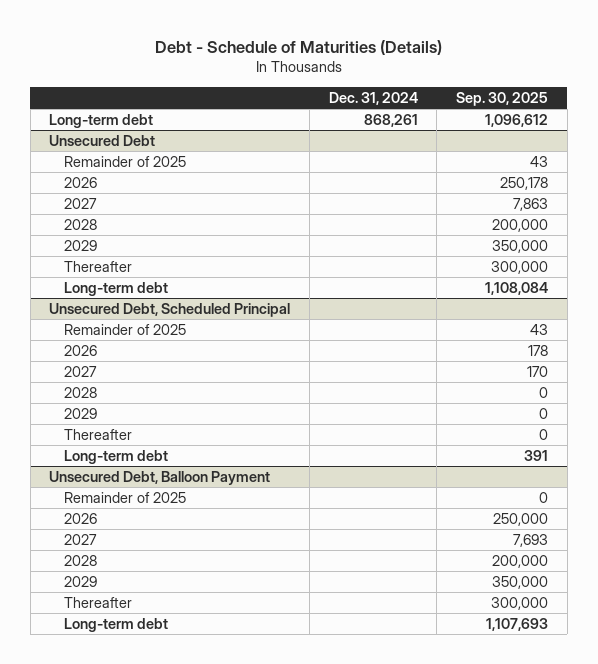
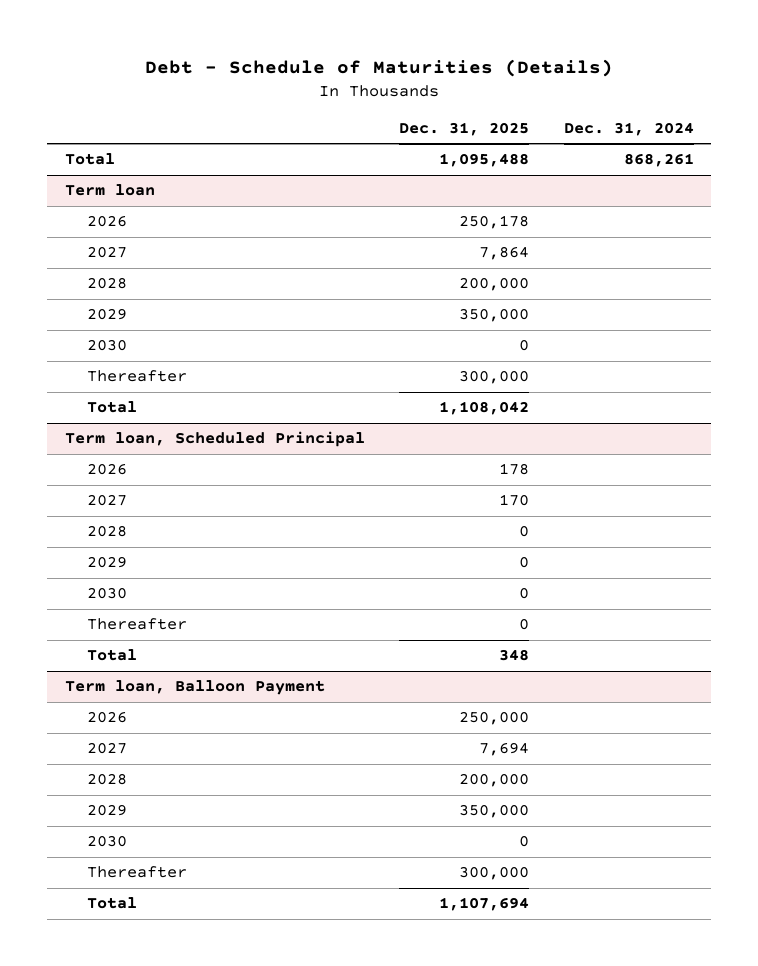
- | Dec. 31, 2024 | Sep. 30, 2025
+ | Dec. 31, 2025 | Dec. 31, 2024
- Long-term debt | 868,261 | 1,096,612
- Unsecured Debt
- Remainder of 2025 | | 43
+ Total | 1,095,488 | 868,261
+ Term loan
+ 2030 | 0 |
- Long-term debt | | 1,108,084
- Unsecured Debt, Scheduled Principal
- Remainder of 2025 | | 43
- 2026 | | 178
- 2027 | | 170
- 2028 | | 0
- 2029 | | 0
- Thereafter | | 0
- Long-term debt | | 391
- Unsecured Debt, Balloon Payment
- Remainder of 2025 | | 0
- 2026 | | 250,000
- 2027 | | 7,693
- 2028 | | 200,000
- 2029 | | 350,000
- Thereafter | | 300,000
- Long-term debt | | 1,107,693
+ Total | 1,108,042 |
+ Term loan, Scheduled Principal
+ 2026 | 178 |
+ 2027 | 170 |
+ 2028 | 0 |
+ 2029 | 0 |
+ 2030 | 0 |
+ Thereafter | 0 |
+ Total | 348 |
+ Term loan, Balloon Payment
+ 2026 | 250,000 |
+ 2027 | 7,694 |
+ 2028 | 200,000 |
+ 2029 | 350,000 |
+ 2030 | 0 |
+ Thereafter | 300,000 |
+ Total | 1,107,694 |

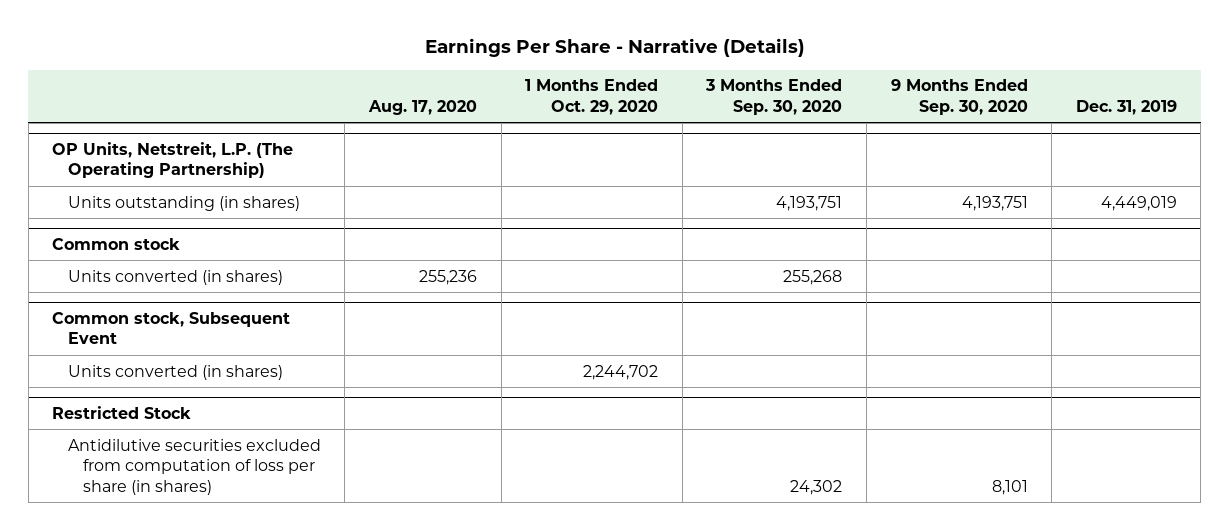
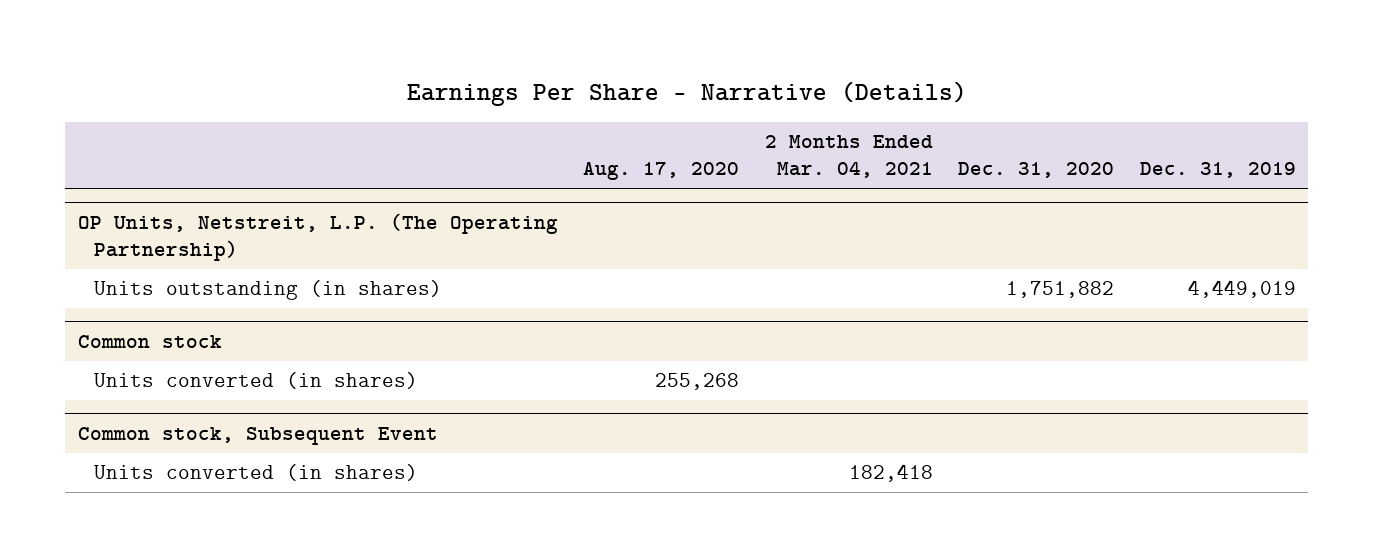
- | Aug. 17, 2020 | 1 Months Ended Oct. 29, 2020 | 3 Months Ended Sep. 30, 2020 | 9 Months Ended Sep. 30, 2020 | Dec. 31, 2019
+ | Aug. 17, 2020 | 2 Months Ended Mar. 04, 2021 | Dec. 31, 2020 | Dec. 31, 2019
@ Common stock
- Units converted (in shares) | 255,236 | | 255,268 | |
+ Units converted (in shares) | 255,268 | | |
- Restricted Stock
- Antidilutive securities excluded from computation of loss per share (in shares) | | | 24,302 | 8,101 |

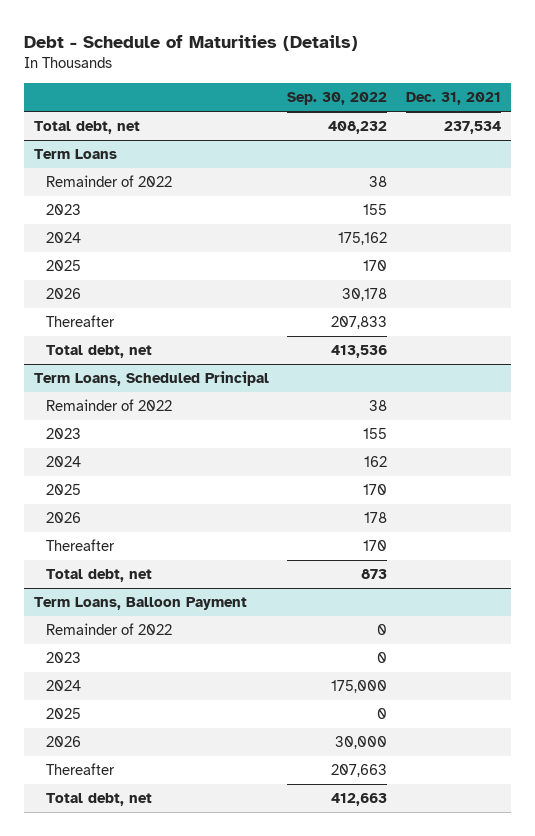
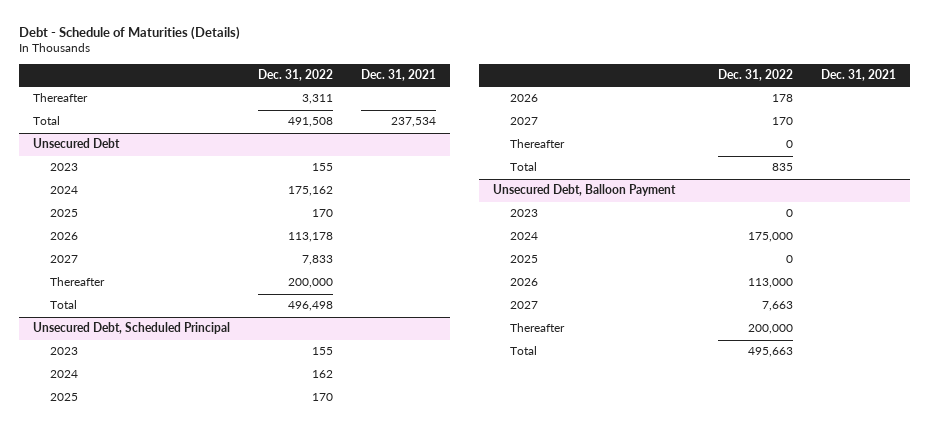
- | Sep. 30, 2022 | Dec. 31, 2021
+ | Dec. 31, 2022 | Dec. 31, 2021
- Total debt, net | 408,232 | 237,534
- Term Loans
- Remainder of 2022 | 38 |
+ Thereafter | 3,311 |
+ Total | 491,508 | 237,534
+ Unsecured Debt
+ 2027 | 7,833 |
- Total debt, net | 413,536 |
- Term Loans, Scheduled Principal
- Remainder of 2022 | 38 |
- 2023 | 155 |
- 2024 | 162 |
- 2025 | 170 |
- 2026 | 178 |
- Thereafter | 170 |
- Total debt, net | 873 |
- Term Loans, Balloon Payment
- Remainder of 2022 | 0 |
- 2023 | 0 |
- 2024 | 175,000 |
- 2025 | 0 |
- 2026 | 30,000 |
- Thereafter | 207,663 |
- Total debt, net | 412,663 |
+ Total | 496,498 |
+ Unsecured Debt, Scheduled Principal
+ 2023 | 155 |
+ 2024 | 162 |
+ 2025 | 170 |
+ 2026 | 178 |
+ 2027 | 170 |
+ Thereafter | 0 |
+ Total | 835 |
+ Unsecured Debt, Balloon Payment
+ 2023 | 0 |
+ 2024 | 175,000 |
+ 2025 | 0 |
+ 2026 | 113,000 |
+ 2027 | 7,663 |
+ Thereafter | 200,000 |
+ Total | 495,663 |

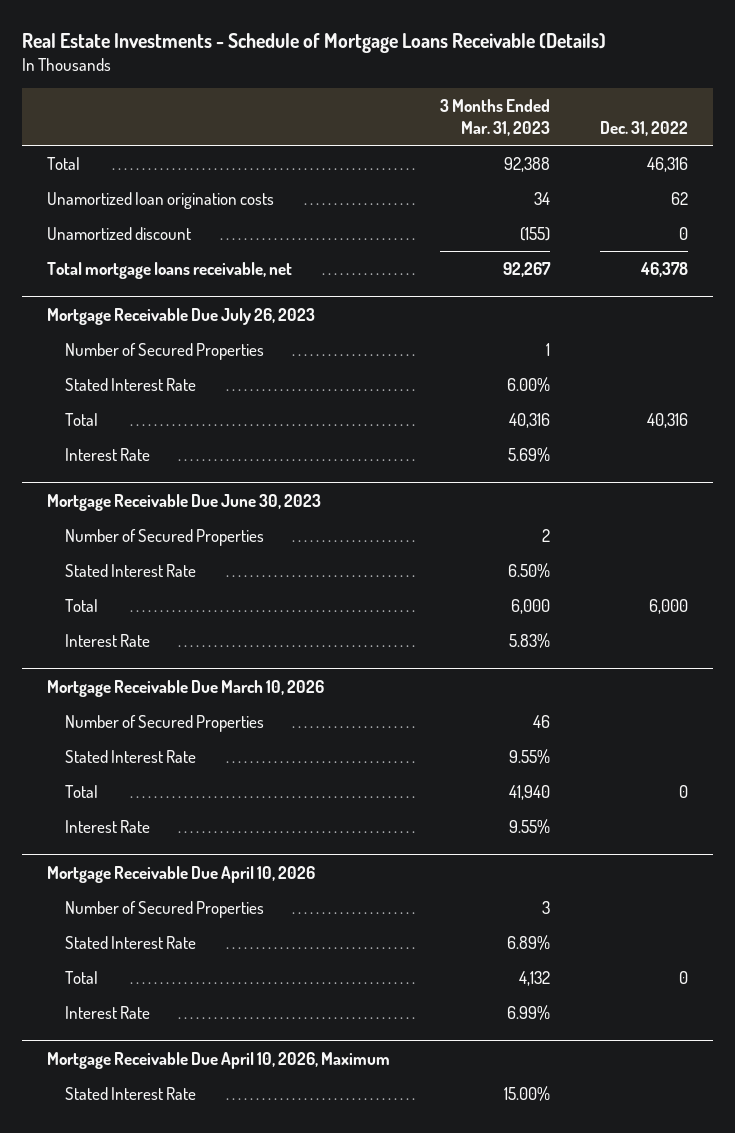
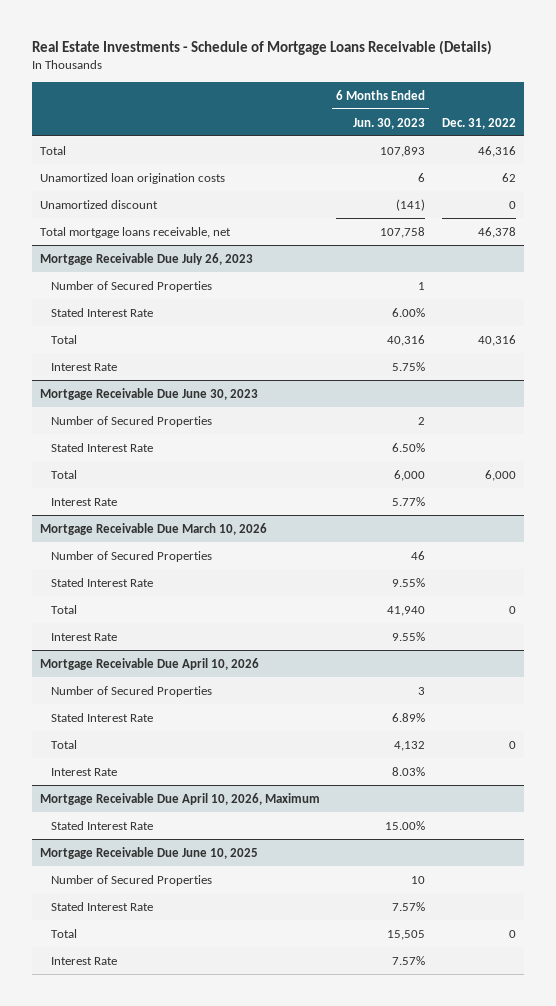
- | 3 Months Ended Mar. 31, 2023 | Dec. 31, 2022
+ | 6 Months Ended Jun. 30, 2023 | Dec. 31, 2022
+ Mortgage Receivable Due June 10, 2025
+ Number of Secured Properties | 10 |
+ Stated Interest Rate | 7.57% |
+ Total | 15,505 | 0
+ Interest Rate | 7.57% |

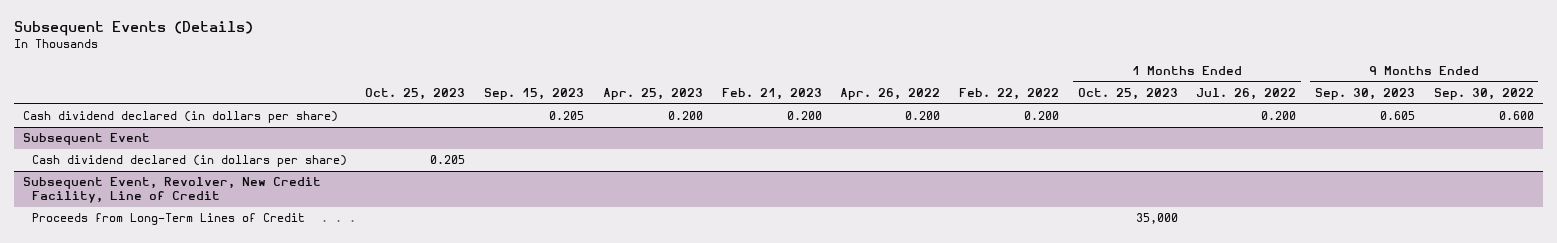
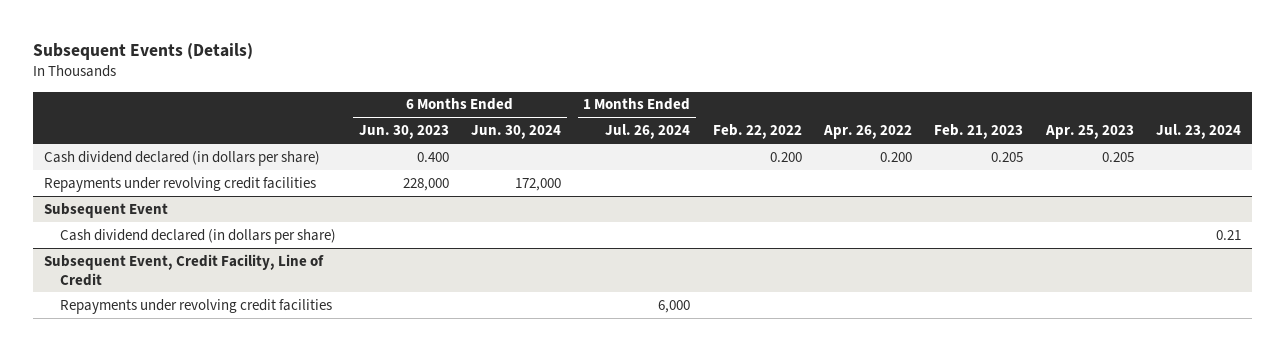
- | Oct. 25, 2023 | Sep. 15, 2023 | Apr. 25, 2023 | Feb. 21, 2023 | Apr. 26, 2022 | Feb. 22, 2022 | 1 Months Ended Oct. 25, 2023 | 1 Months Ended Jul. 26, 2022 | 9 Months Ended Sep. 30, 2023 | 9 Months Ended Sep. 30, 2022
+ | 6 Months Ended Jun. 30, 2023 | 6 Months Ended Jun. 30, 2024 | 1 Months Ended Jul. 26, 2024 | Feb. 22, 2022 | Apr. 26, 2022 | Feb. 21, 2023 | Apr. 25, 2023 | Jul. 23, 2024
- Cash dividend declared (in dollars per share) | | 0.205 | 0.200 | 0.200 | 0.200 | 0.200 | | 0.200 | 0.605 | 0.600
+ Cash dividend declared (in dollars per share) | 0.400 | | | 0.200 | 0.200 | 0.205 | 0.205 |
+ Repayments under revolving credit facilities | 228,000 | 172,000 | | | | | |
- Subsequent Event, Revolver, New Credit Facility, Line of Credit
- Proceeds from Long-Term Lines of Credit | | | | | | | 35,000 | | |
+ Subsequent Event, Credit Facility, Line of Credit
+ Repayments under revolving credit facilities | | | 6,000 | | | | |

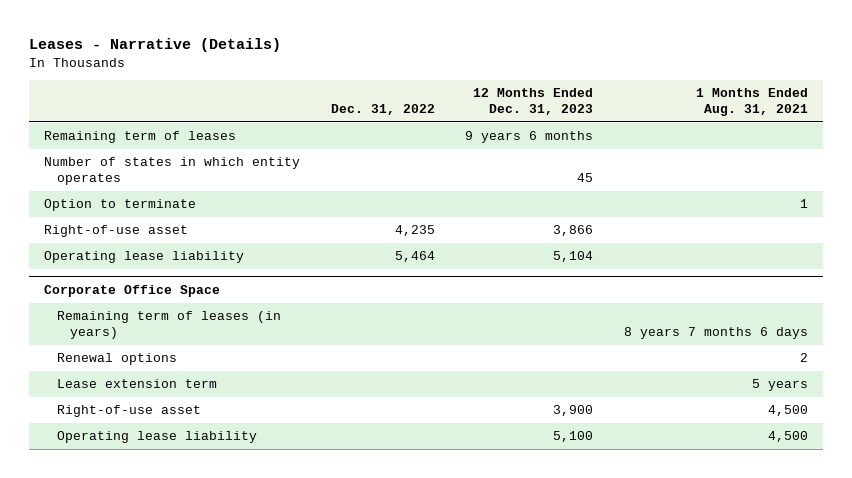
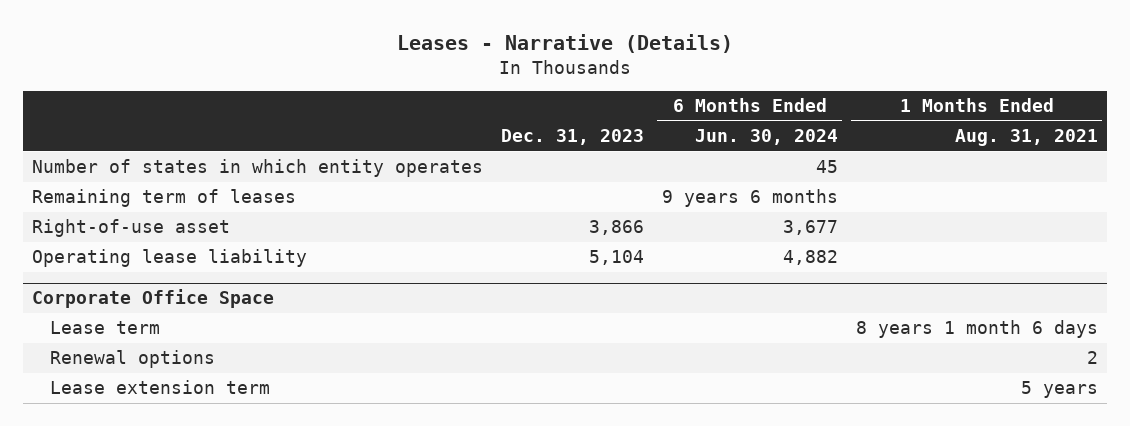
- | Dec. 31, 2022 | 12 Months Ended Dec. 31, 2023 | 1 Months Ended Aug. 31, 2021
+ | Dec. 31, 2023 | 6 Months Ended Jun. 30, 2024 | 1 Months Ended Aug. 31, 2021
- Option to terminate | | | 1
moved down: Remaining term of leases | | 9 years 6 months |
@ Corporate Office Space
- Remaining term of leases (in years) | | | 8 years 7 months 6 days
+ Lease term | | | 8 years 1 month 6 days
- Right-of-use asset | | 3,900 | 4,500
- Operating lease liability | | 5,100 | 4,500

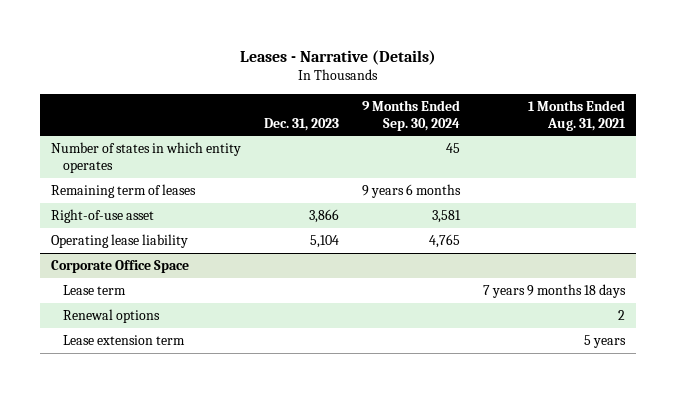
- | Dec. 31, 2023 | 6 Months Ended Jun. 30, 2024 | 1 Months Ended Aug. 31, 2021
+ | Dec. 31, 2023 | 9 Months Ended Sep. 30, 2024 | 1 Months Ended Aug. 31, 2021
@ Corporate Office Space
- Lease term | | | 8 years 1 month 6 days
+ Lease term | | | 7 years 9 months 18 days

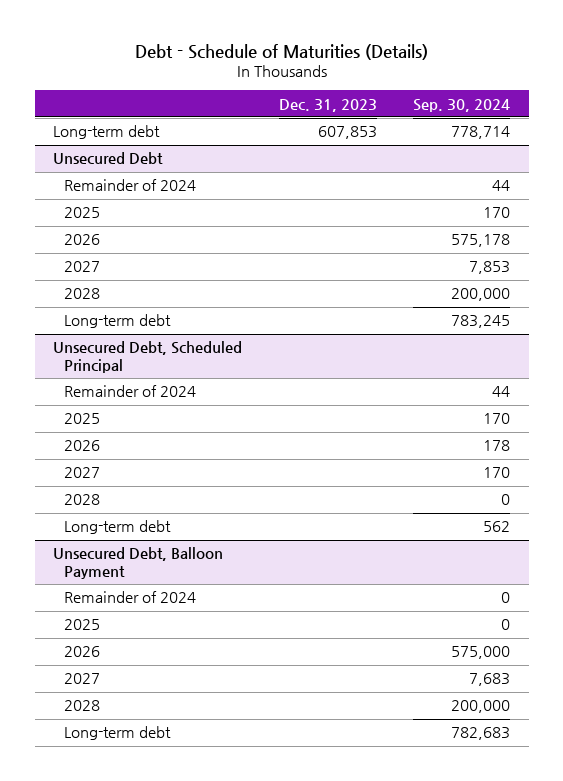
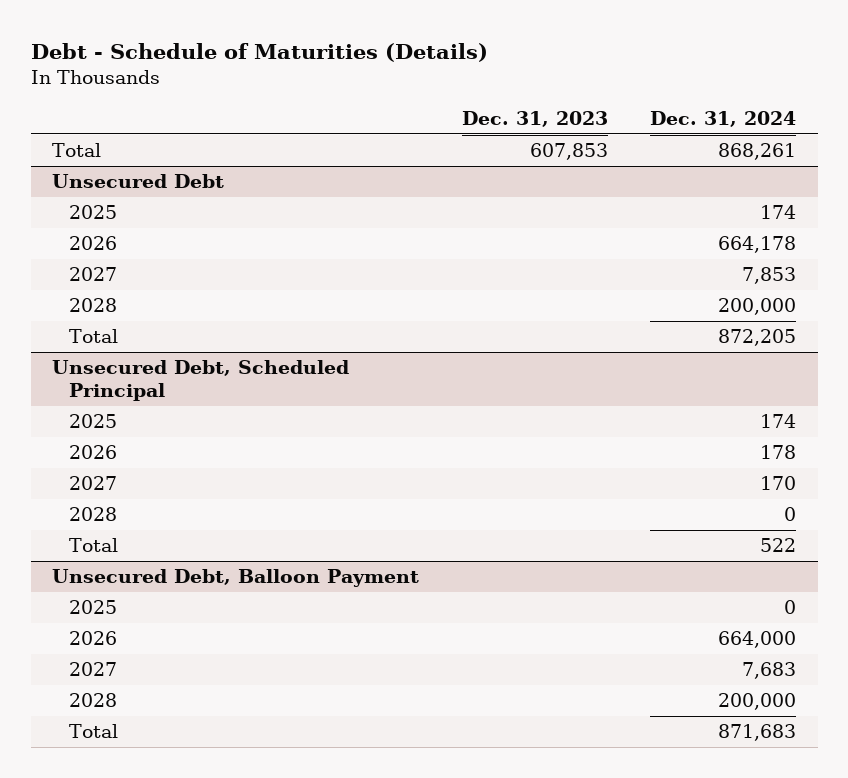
- | Dec. 31, 2023 | Sep. 30, 2024
+ | Dec. 31, 2023 | Dec. 31, 2024
- Long-term debt | 607,853 | 778,714
+ Total | 607,853 | 868,261
@ Unsecured Debt
- Remainder of 2024 | | 44
- Long-term debt | | 783,245
+ Total | | 872,205
@ Unsecured Debt, Scheduled Principal
- Remainder of 2024 | | 44
- Long-term debt | | 562
+ Total | | 522
@ Unsecured Debt, Balloon Payment
- Remainder of 2024 | | 0
- Long-term debt | | 782,683
+ Total | | 871,683

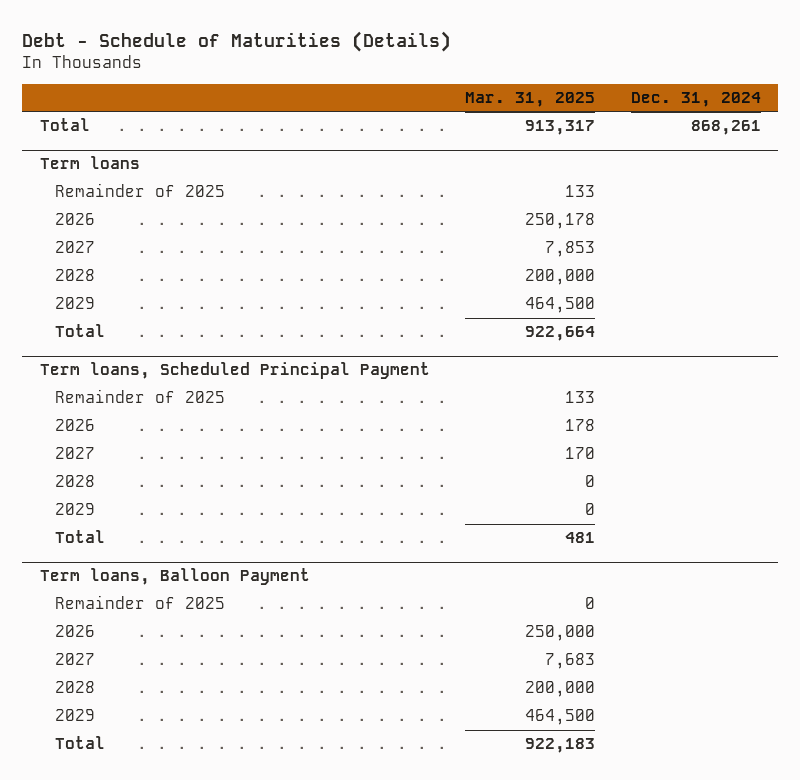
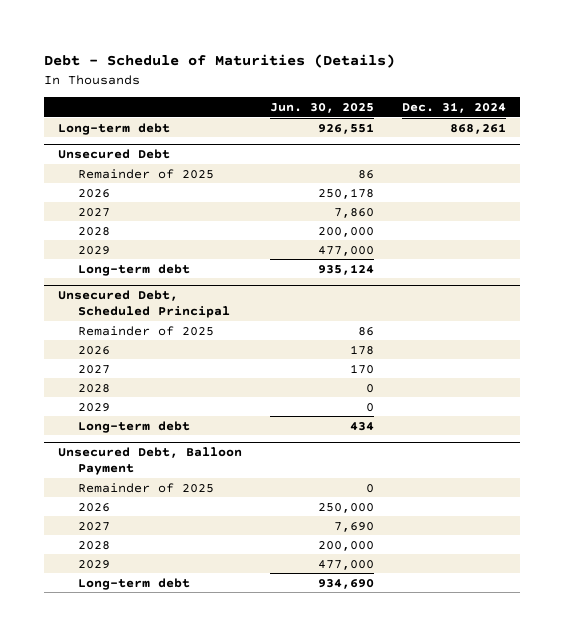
- | Mar. 31, 2025 | Dec. 31, 2024
+ | Jun. 30, 2025 | Dec. 31, 2024
- Total | 913,317 | 868,261
- Term loans
+ Long-term debt | 926,551 | 868,261
+ Unsecured Debt
- Total | 922,664 |
- Term loans, Scheduled Principal Payment
- Remainder of 2025 | 133 |
- 2026 | 178 |
- 2027 | 170 |
- 2028 | 0 |
- 2029 | 0 |
- Total | 481 |
- Term loans, Balloon Payment
- Remainder of 2025 | 0 |
- 2026 | 250,000 |
- 2027 | 7,683 |
- 2028 | 200,000 |
- 2029 | 464,500 |
- Total | 922,183 |
+ Long-term debt | 935,124 |
+ Unsecured Debt, Scheduled Principal
+ Remainder of 2025 | 86 |
+ 2026 | 178 |
+ 2027 | 170 |
+ 2028 | 0 |
+ 2029 | 0 |
+ Long-term debt | 434 |
+ Unsecured Debt, Balloon Payment
+ Remainder of 2025 | 0 |
+ 2026 | 250,000 |
+ 2027 | 7,690 |
+ 2028 | 200,000 |
+ 2029 | 477,000 |
+ Long-term debt | 934,690 |

